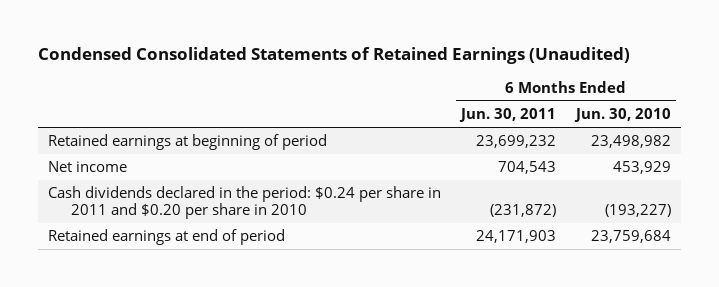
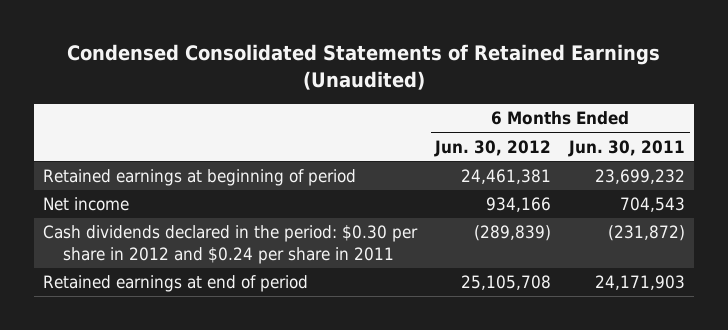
- | 6 Months Ended Jun. 30, 2011 | 6 Months Ended Jun. 30, 2010
+ | 6 Months Ended Jun. 30, 2012 | 6 Months Ended Jun. 30, 2011
- Cash dividends declared in the period: $0.24 per share in 2011 and $0.20 per share in 2010 | (231,872) | (193,227)
+ Cash dividends declared in the period: $0.30 per share in 2012 and $0.24 per share in 2011 | (289,839) | (231,872)

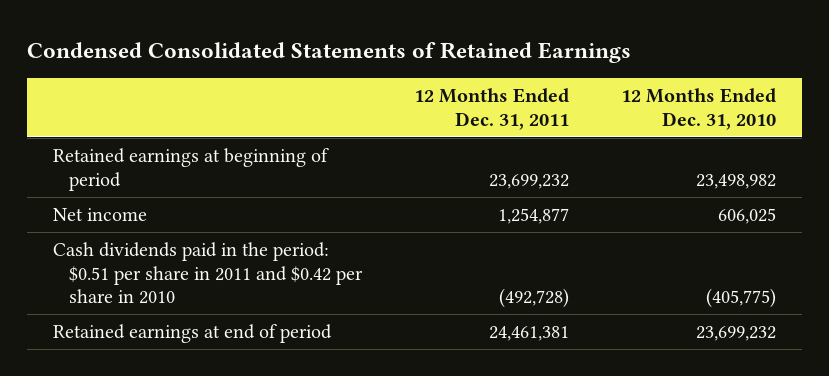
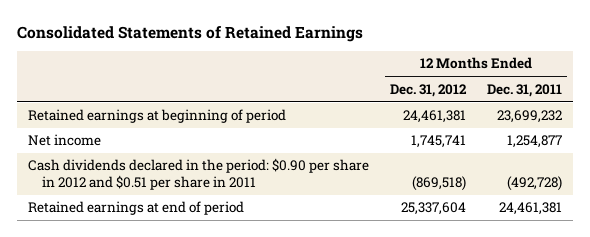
- Condensed Consolidated Statements of Retained Earnings
+ Consolidated Statements of Retained Earnings
- | 12 Months Ended Dec. 31, 2011 | 12 Months Ended Dec. 31, 2010
+ | 12 Months Ended Dec. 31, 2012 | 12 Months Ended Dec. 31, 2011
- Cash dividends paid in the period: $0.51 per share in 2011 and $0.42 per share in 2010 | (492,728) | (405,775)
+ Cash dividends declared in the period: $0.90 per share in 2012 and $0.51 per share in 2011 | (869,518) | (492,728)

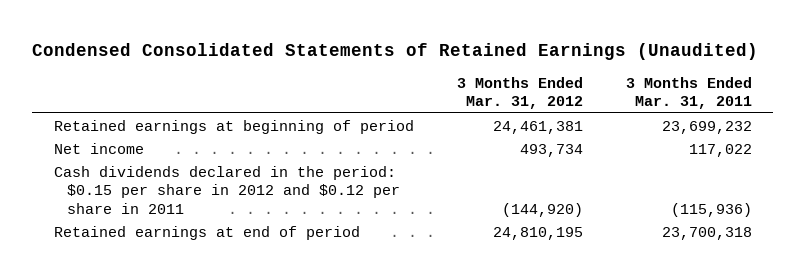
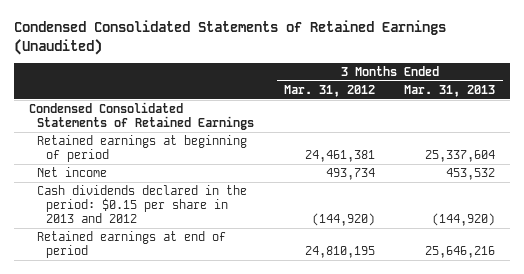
- | 3 Months Ended Mar. 31, 2012 | 3 Months Ended Mar. 31, 2011
+ | 3 Months Ended Mar. 31, 2012 | 3 Months Ended Mar. 31, 2013
+ Condensed Consolidated Statements of Retained Earnings
- Cash dividends declared in the period: $0.15 per share in 2012 and $0.12 per share in 2011 | (144,920) | (115,936)
+ Cash dividends declared in the period: $0.15 per share in 2013 and 2012 | (144,920) | (144,920)

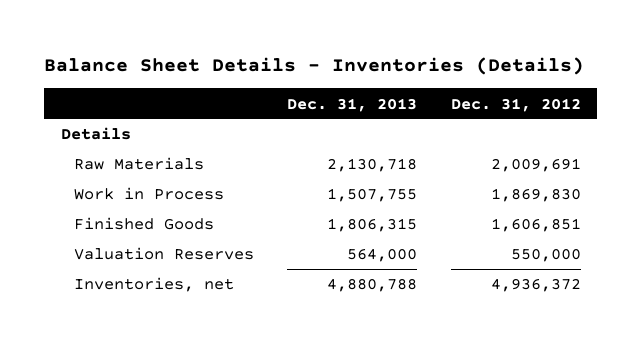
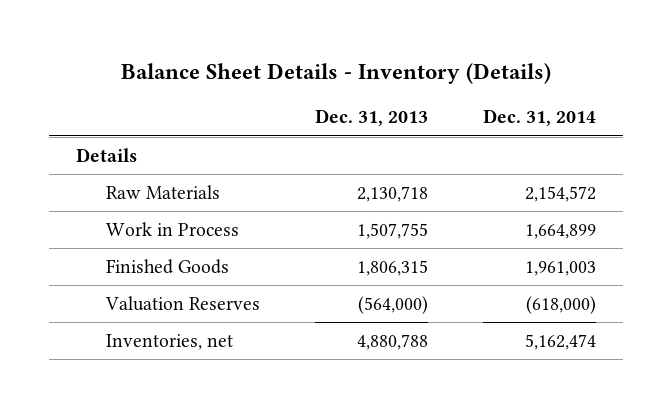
- Balance Sheet Details - Inventories (Details)
+ Balance Sheet Details - Inventory (Details)
- | Dec. 31, 2013 | Dec. 31, 2012
+ | Dec. 31, 2013 | Dec. 31, 2014
- Valuation Reserves | 564,000 | 550,000
+ Valuation Reserves | (564,000) | (618,000)

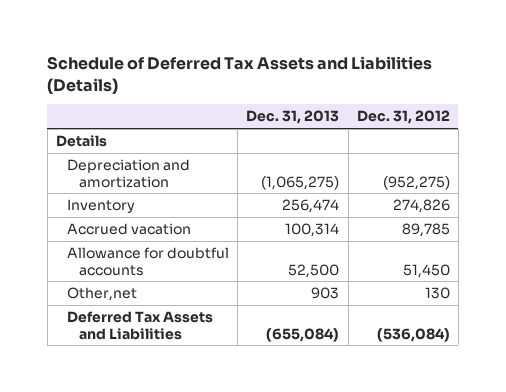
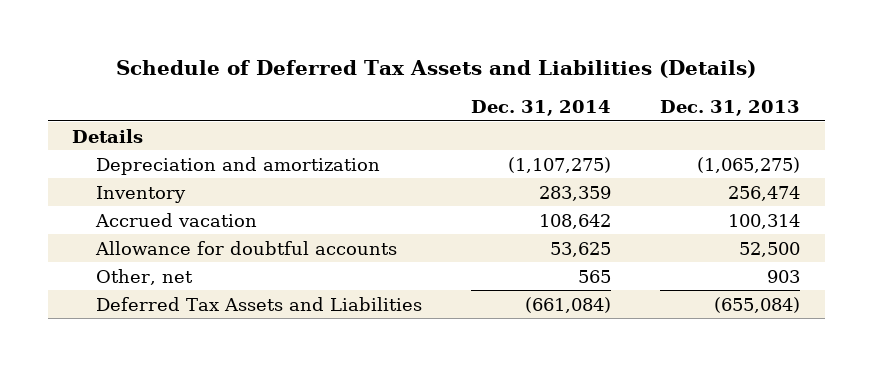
- | Dec. 31, 2013 | Dec. 31, 2012
+ | Dec. 31, 2014 | Dec. 31, 2013
- Other,net | 903 | 130
+ Other, net | 565 | 903

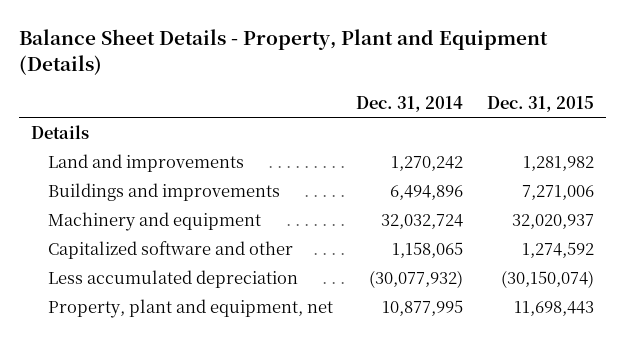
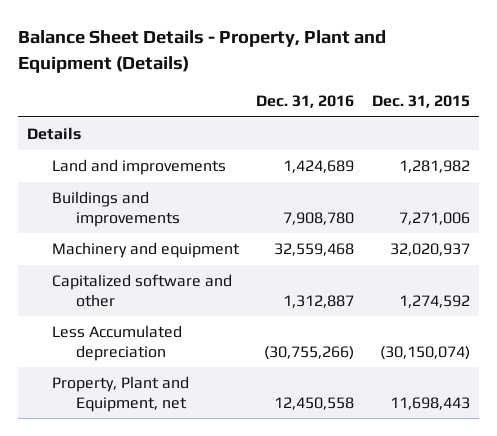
- | Dec. 31, 2014 | Dec. 31, 2015
+ | Dec. 31, 2016 | Dec. 31, 2015
- Less accumulated depreciation | (30,077,932) | (30,150,074)
- Property, plant and equipment, net | 10,877,995 | 11,698,443
+ Less Accumulated depreciation | (30,755,266) | (30,150,074)
+ Property, Plant and Equipment, net | 12,450,558 | 11,698,443

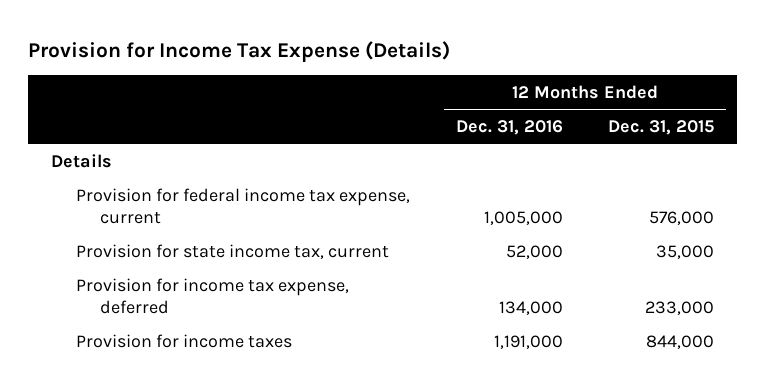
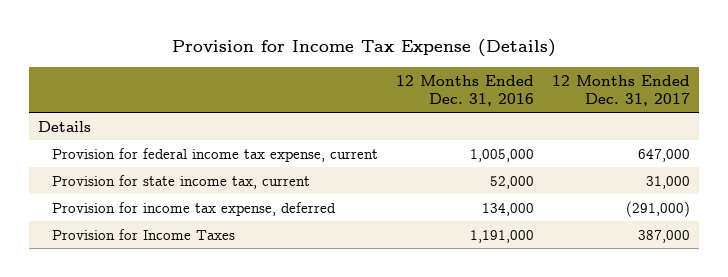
- | 12 Months Ended Dec. 31, 2016 | 12 Months Ended Dec. 31, 2015
+ | 12 Months Ended Dec. 31, 2016 | 12 Months Ended Dec. 31, 2017
- Provision for income taxes | 1,191,000 | 844,000
+ Provision for Income Taxes | 1,191,000 | 387,000

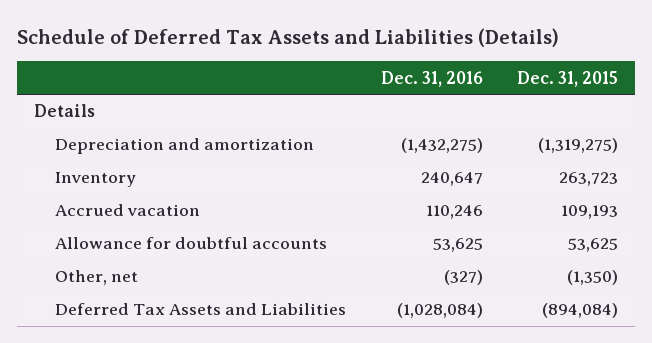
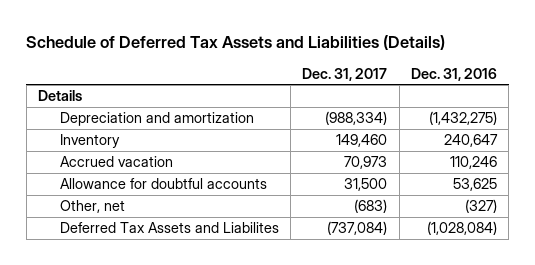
- | Dec. 31, 2016 | Dec. 31, 2015
+ | Dec. 31, 2017 | Dec. 31, 2016
- Deferred Tax Assets and Liabilities | (1,028,084) | (894,084)
+ Deferred Tax Assets and Liabilites | (737,084) | (1,028,084)

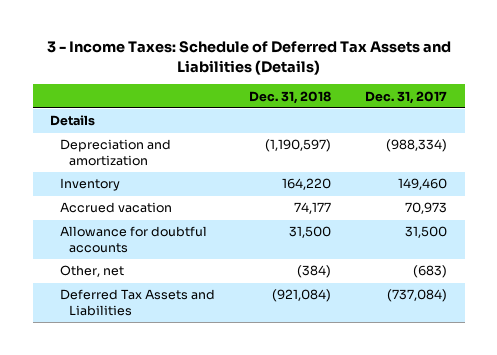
- Schedule of Deferred Tax Assets and Liabilities (Details)
+ 3 - Income Taxes: Schedule of Deferred Tax Assets and Liabilities (Details)
- | Dec. 31, 2017 | Dec. 31, 2016
+ | Dec. 31, 2018 | Dec. 31, 2017
- Deferred Tax Assets and Liabilites | (737,084) | (1,028,084)
+ Deferred Tax Assets and Liabilities | (921,084) | (737,084)

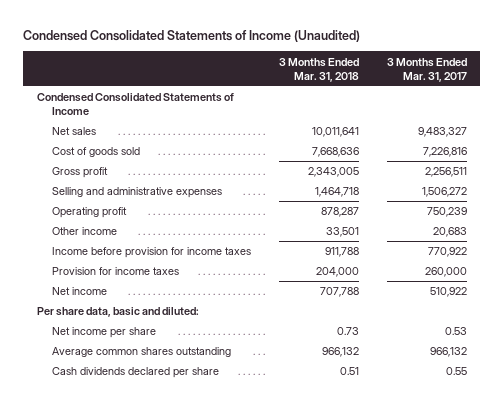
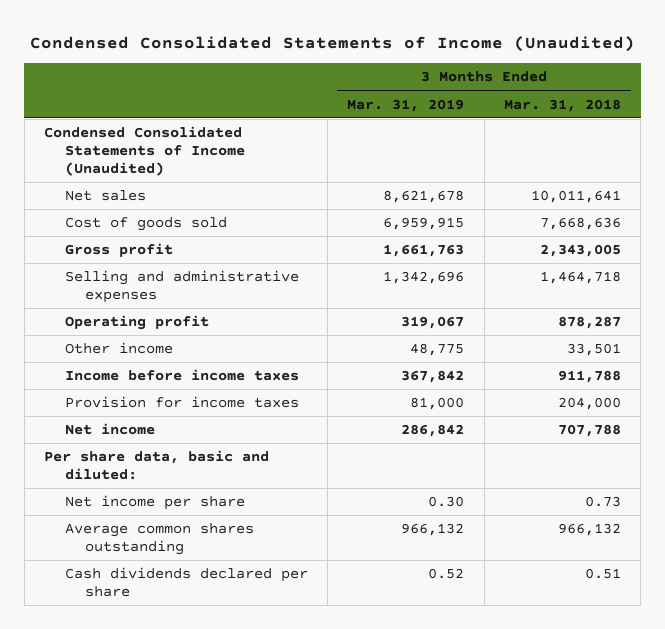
- | 3 Months Ended Mar. 31, 2018 | 3 Months Ended Mar. 31, 2017
+ | 3 Months Ended Mar. 31, 2019 | 3 Months Ended Mar. 31, 2018
- Condensed Consolidated Statements of Income
+ Condensed Consolidated Statements of Income (Unaudited)
- Income before provision for income taxes | 911,788 | 770,922
+ Income before income taxes | 367,842 | 911,788

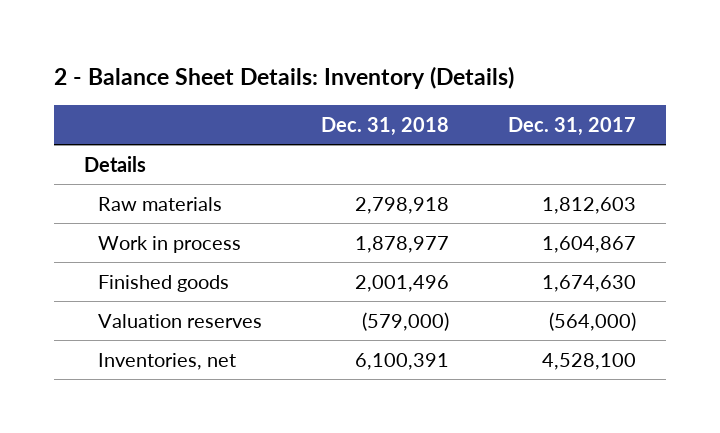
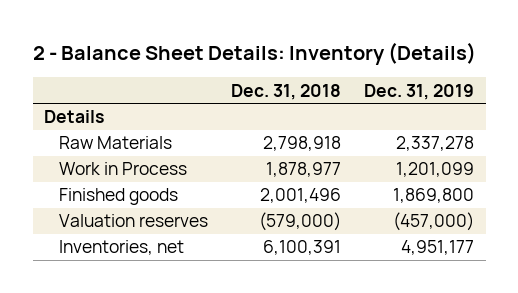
- | Dec. 31, 2018 | Dec. 31, 2017
+ | Dec. 31, 2018 | Dec. 31, 2019
- Raw materials | 2,798,918 | 1,812,603
- Work in process | 1,878,977 | 1,604,867
+ Raw Materials | 2,798,918 | 2,337,278
+ Work in Process | 1,878,977 | 1,201,099

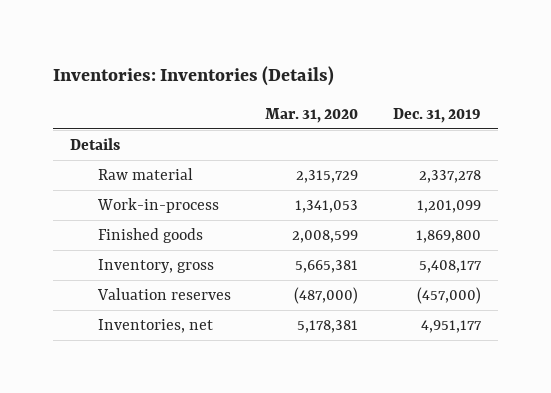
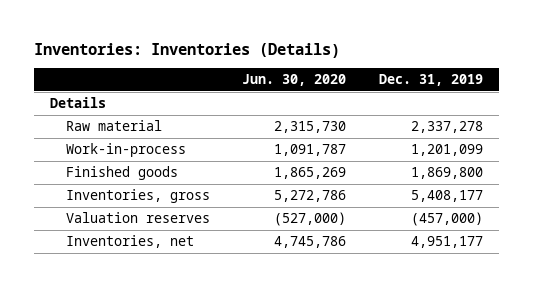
- | Mar. 31, 2020 | Dec. 31, 2019
+ | Jun. 30, 2020 | Dec. 31, 2019
- Inventory, gross | 5,665,381 | 5,408,177
+ Inventories, gross | 5,272,786 | 5,408,177

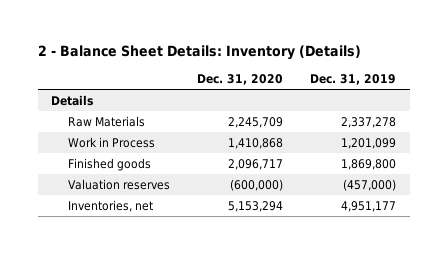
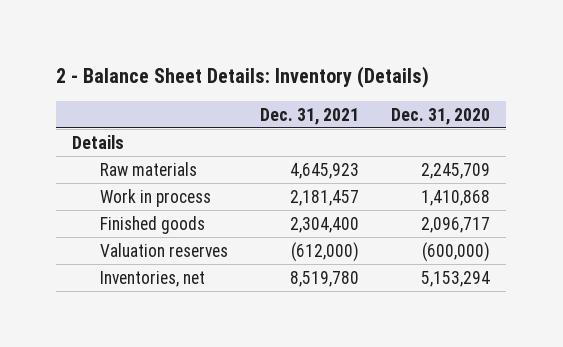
- | Dec. 31, 2020 | Dec. 31, 2019
+ | Dec. 31, 2021 | Dec. 31, 2020
- Raw Materials | 2,245,709 | 2,337,278
- Work in Process | 1,410,868 | 1,201,099
+ Raw materials | 4,645,923 | 2,245,709
+ Work in process | 2,181,457 | 1,410,868

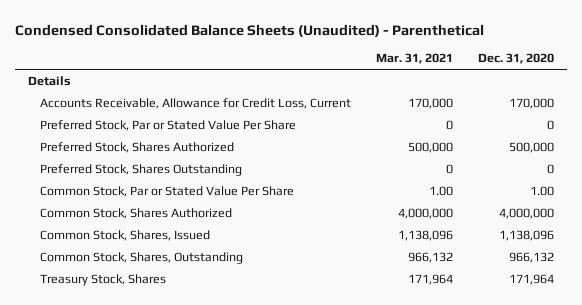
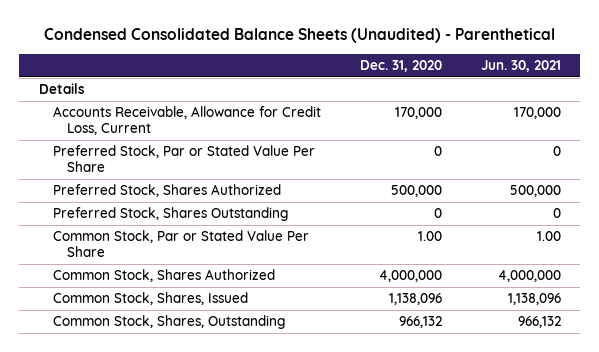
- | Mar. 31, 2021 | Dec. 31, 2020
+ | Dec. 31, 2020 | Jun. 30, 2021
- Treasury Stock, Shares | 171,964 | 171,964

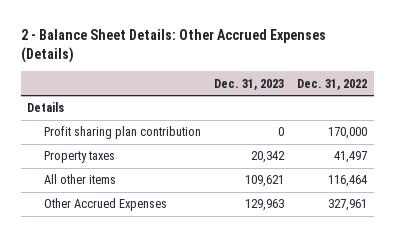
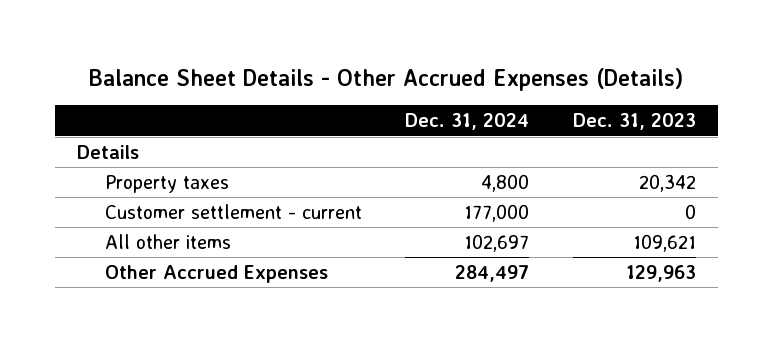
- 2 - Balance Sheet Details: Other Accrued Expenses (Details)
+ Balance Sheet Details - Other Accrued Expenses (Details)
- | Dec. 31, 2023 | Dec. 31, 2022
+ | Dec. 31, 2024 | Dec. 31, 2023
- Profit sharing plan contribution | 0 | 170,000
+ Customer settlement - current | 177,000 | 0

